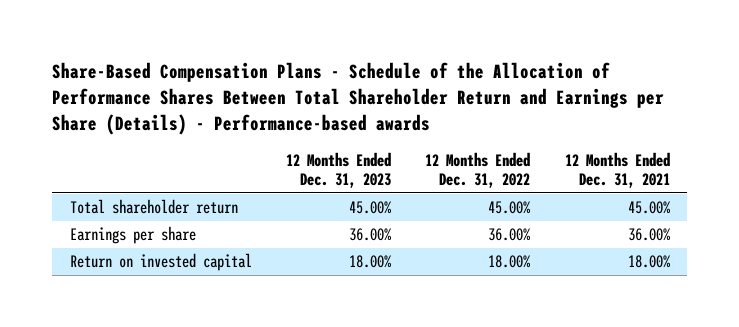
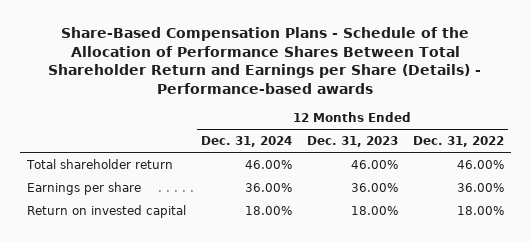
- | 12 Months Ended Dec. 31, 2023 | 12 Months Ended Dec. 31, 2022 | 12 Months Ended Dec. 31, 2021
+ | 12 Months Ended Dec. 31, 2024 | 12 Months Ended Dec. 31, 2023 | 12 Months Ended Dec. 31, 2022
- Total shareholder return | 45.00% | 45.00% | 45.00%
+ Total shareholder return | 46.00% | 46.00% | 46.00%

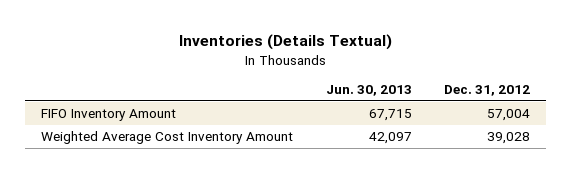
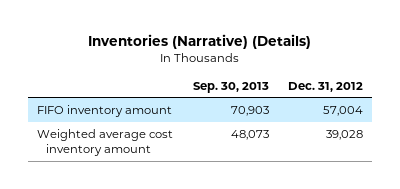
- Inventories (Details Textual)
+ Inventories (Narrative) (Details)
- | Jun. 30, 2013 | Dec. 31, 2012
+ | Sep. 30, 2013 | Dec. 31, 2012
- FIFO Inventory Amount | 67,715 | 57,004
- Weighted Average Cost Inventory Amount | 42,097 | 39,028
+ FIFO inventory amount | 70,903 | 57,004
+ Weighted average cost inventory amount | 48,073 | 39,028

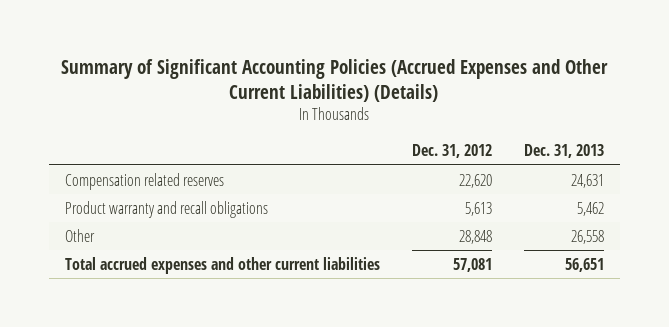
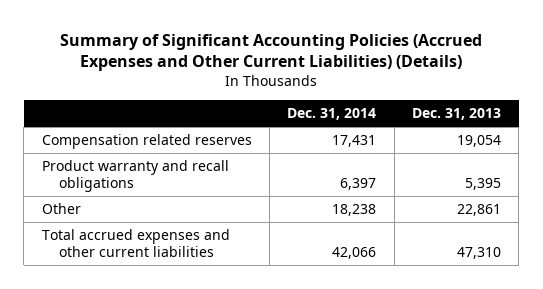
- | Dec. 31, 2012 | Dec. 31, 2013
+ | Dec. 31, 2014 | Dec. 31, 2013
- Compensation related reserves | 22,620 | 24,631
- Product warranty and recall obligations | 5,613 | 5,462
- Other | 28,848 | 26,558
- Total accrued expenses and other current liabilities | 57,081 | 56,651
+ Compensation related reserves | 17,431 | 19,054
+ Product warranty and recall obligations | 6,397 | 5,395
+ Other | 18,238 | 22,861
+ Total accrued expenses and other current liabilities | 42,066 | 47,310

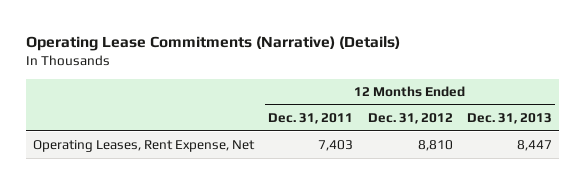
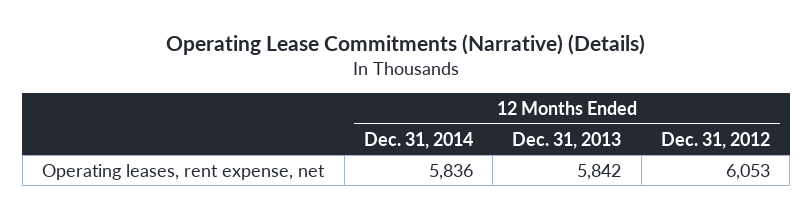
- | 12 Months Ended Dec. 31, 2011 | 12 Months Ended Dec. 31, 2012 | 12 Months Ended Dec. 31, 2013
+ | 12 Months Ended Dec. 31, 2014 | 12 Months Ended Dec. 31, 2013 | 12 Months Ended Dec. 31, 2012
- Operating Leases, Rent Expense, Net | 7,403 | 8,810 | 8,447
+ Operating leases, rent expense, net | 5,836 | 5,842 | 6,053

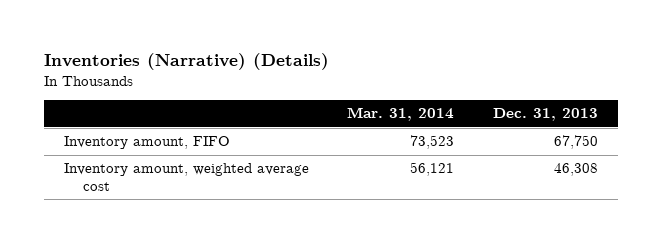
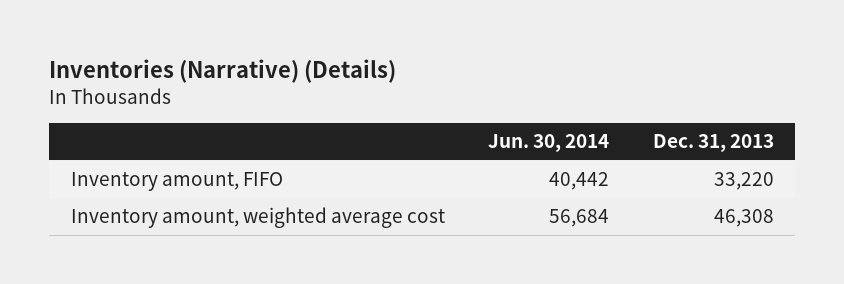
- | Mar. 31, 2014 | Dec. 31, 2013
+ | Jun. 30, 2014 | Dec. 31, 2013
- Inventory amount, FIFO | 73,523 | 67,750
+ Inventory amount, FIFO | 40,442 | 33,220

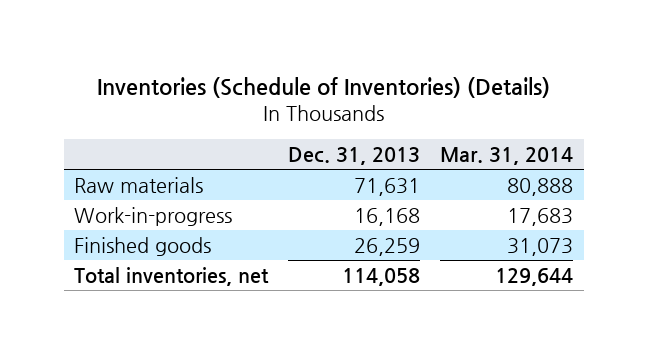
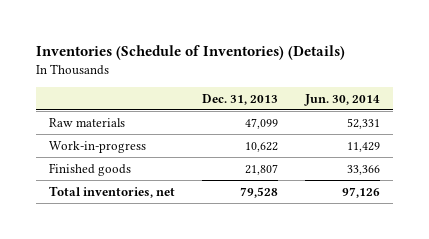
- | Dec. 31, 2013 | Mar. 31, 2014
+ | Dec. 31, 2013 | Jun. 30, 2014
- Raw materials | 71,631 | 80,888
- Work-in-progress | 16,168 | 17,683
- Finished goods | 26,259 | 31,073
- Total inventories, net | 114,058 | 129,644
+ Raw materials | 47,099 | 52,331
+ Work-in-progress | 10,622 | 11,429
+ Finished goods | 21,807 | 33,366
+ Total inventories, net | 79,528 | 97,126

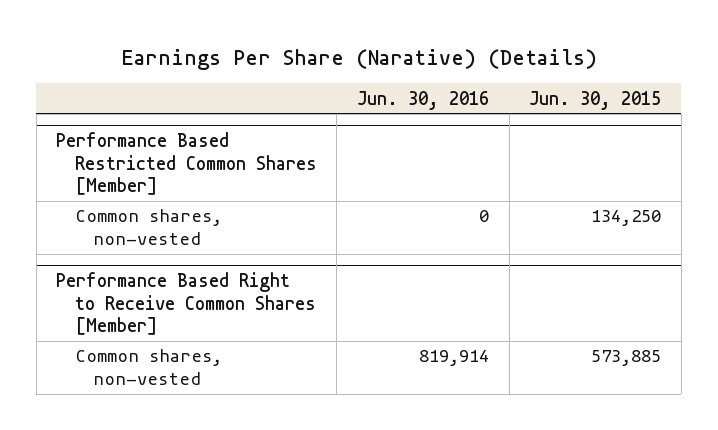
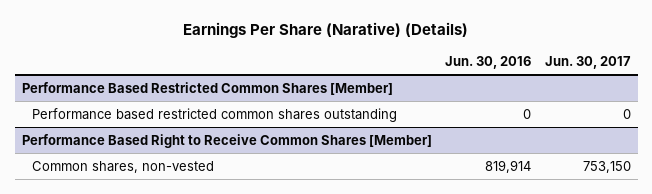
- | Jun. 30, 2016 | Jun. 30, 2015
+ | Jun. 30, 2016 | Jun. 30, 2017
@ Performance Based Restricted Common Shares [Member]
- Common shares, non-vested | 0 | 134,250
+ Performance based restricted common shares outstanding | 0 | 0

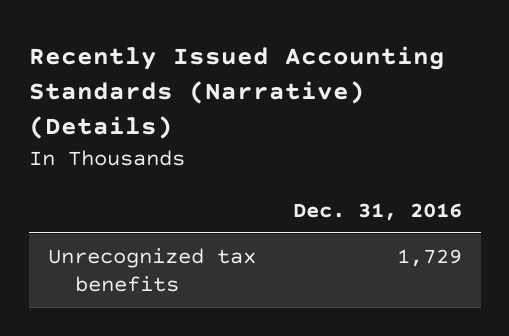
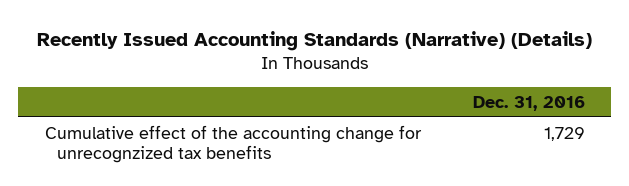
- Unrecognized tax benefits | 1,729
+ Cumulative effect of the accounting change for unrecognzized tax benefits | 1,729

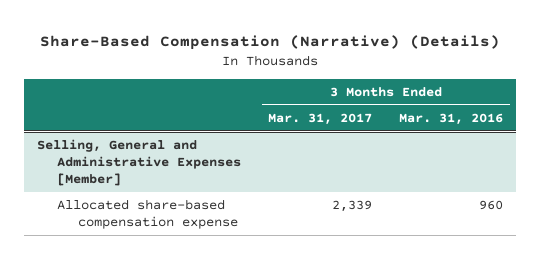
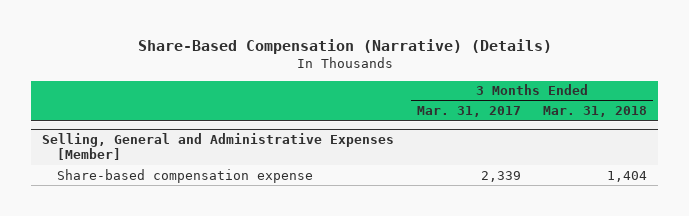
- | 3 Months Ended Mar. 31, 2017 | 3 Months Ended Mar. 31, 2016
+ | 3 Months Ended Mar. 31, 2017 | 3 Months Ended Mar. 31, 2018
@ Selling, General and Administrative Expenses [Member]
- Allocated share-based compensation expense | 2,339 | 960
+ Share-based compensation expense | 2,339 | 1,404

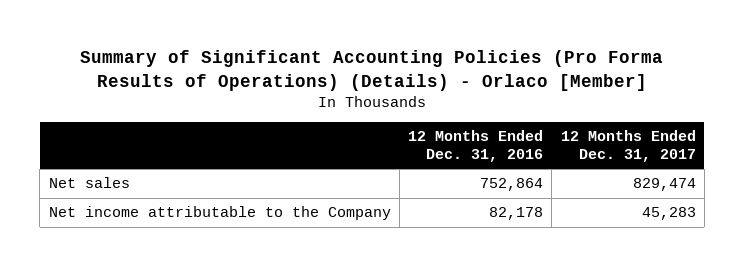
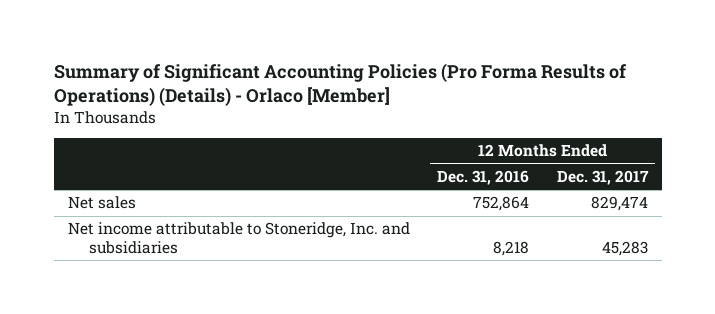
- Net income attributable to the Company | 82,178 | 45,283
+ Net income attributable to Stoneridge, Inc. and subsidiaries | 8,218 | 45,283

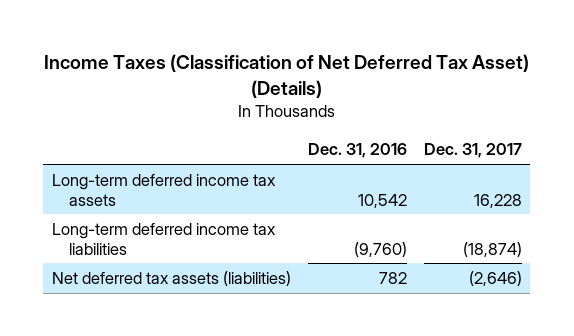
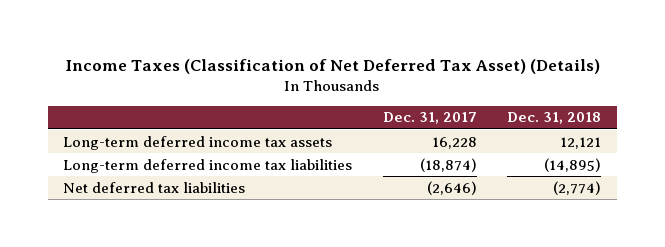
- | Dec. 31, 2016 | Dec. 31, 2017
+ | Dec. 31, 2017 | Dec. 31, 2018
- Net deferred tax assets (liabilities) | 782 | (2,646)
+ Net deferred tax liabilities | (2,646) | (2,774)

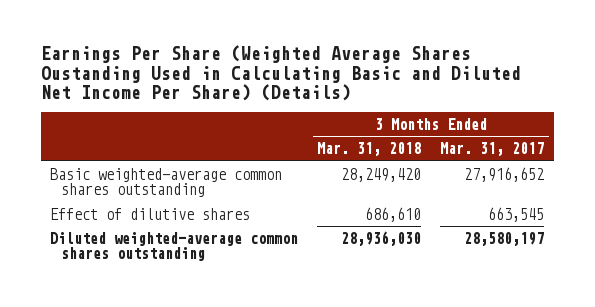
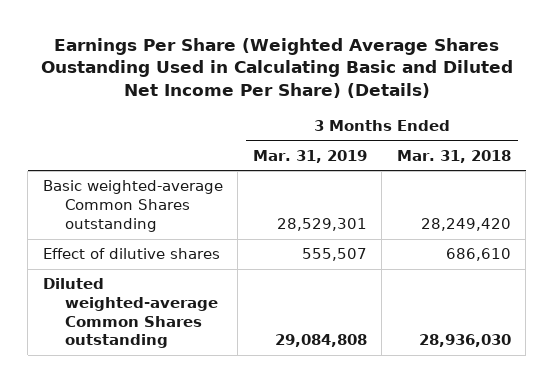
- | 3 Months Ended Mar. 31, 2018 | 3 Months Ended Mar. 31, 2017
+ | 3 Months Ended Mar. 31, 2019 | 3 Months Ended Mar. 31, 2018
- Basic weighted-average common shares outstanding | 28,249,420 | 27,916,652
+ Basic weighted-average Common Shares outstanding | 28,529,301 | 28,249,420
- Diluted weighted-average common shares outstanding | 28,936,030 | 28,580,197
+ Diluted weighted-average Common Shares outstanding | 29,084,808 | 28,936,030

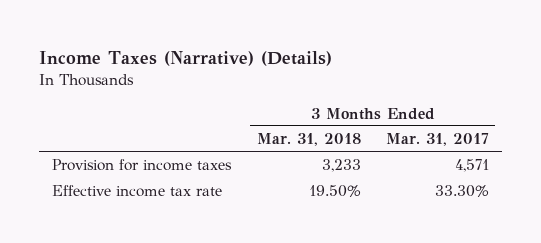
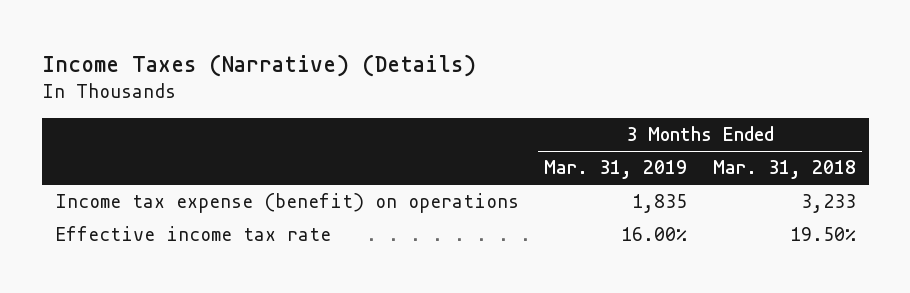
- | 3 Months Ended Mar. 31, 2018 | 3 Months Ended Mar. 31, 2017
+ | 3 Months Ended Mar. 31, 2019 | 3 Months Ended Mar. 31, 2018
- Provision for income taxes | 3,233 | 4,571
+ Income tax expense (benefit) on operations | 1,835 | 3,233

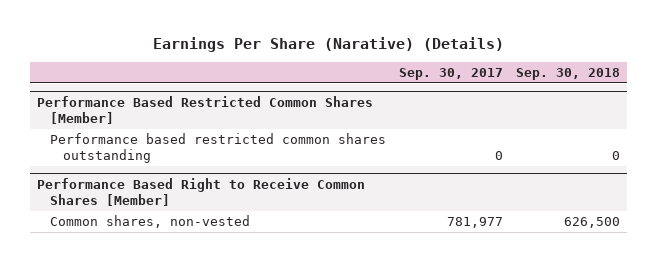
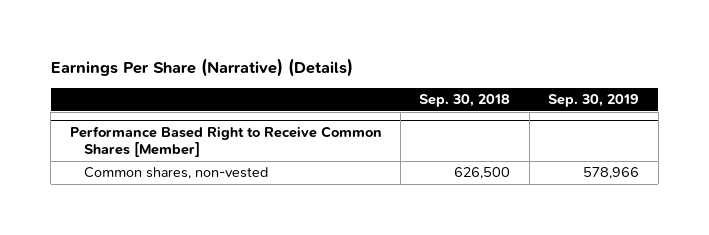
- Earnings Per Share (Narative) (Details)
+ Earnings Per Share (Narrative) (Details)
- | Sep. 30, 2017 | Sep. 30, 2018
+ | Sep. 30, 2018 | Sep. 30, 2019
- Performance Based Restricted Common Shares [Member]
- Performance based restricted common shares outstanding | 0 | 0

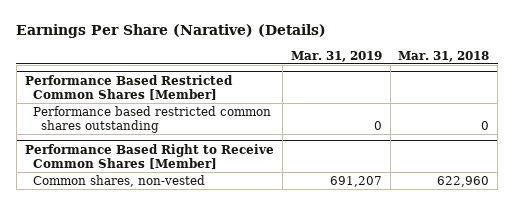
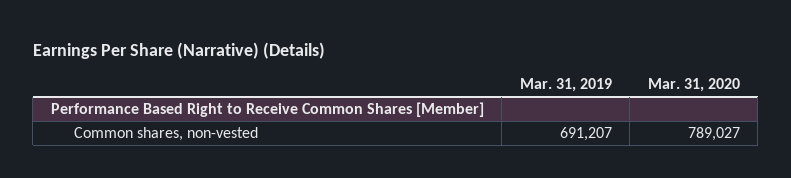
- Earnings Per Share (Narative) (Details)
+ Earnings Per Share (Narrative) (Details)
- | Mar. 31, 2019 | Mar. 31, 2018
+ | Mar. 31, 2019 | Mar. 31, 2020
- Performance Based Restricted Common Shares [Member]
- Performance based restricted common shares outstanding | 0 | 0

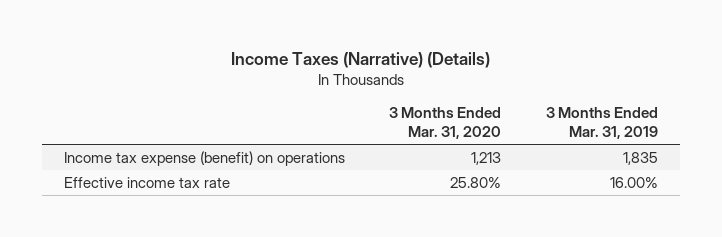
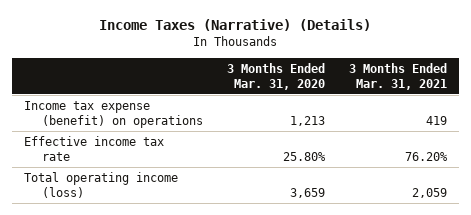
- | 3 Months Ended Mar. 31, 2020 | 3 Months Ended Mar. 31, 2019
+ | 3 Months Ended Mar. 31, 2020 | 3 Months Ended Mar. 31, 2021
+ Total operating income (loss) | 3,659 | 2,059

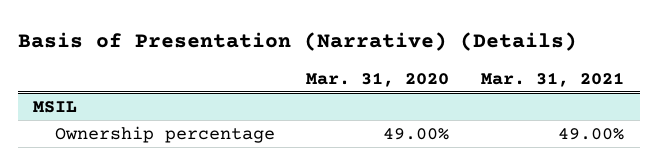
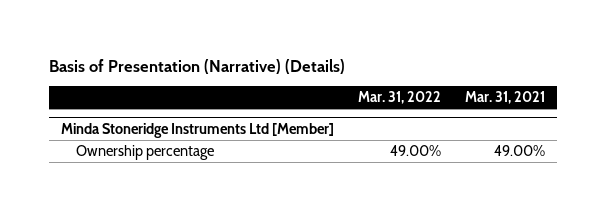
- | Mar. 31, 2020 | Mar. 31, 2021
+ | Mar. 31, 2022 | Mar. 31, 2021
- MSIL
+ Minda Stoneridge Instruments Ltd [Member]

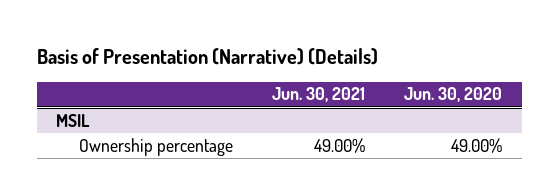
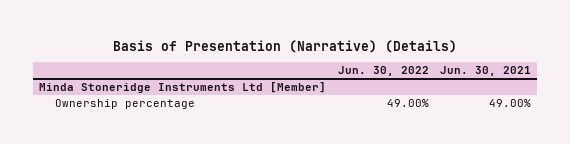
- | Jun. 30, 2021 | Jun. 30, 2020
+ | Jun. 30, 2022 | Jun. 30, 2021
- MSIL
+ Minda Stoneridge Instruments Ltd [Member]

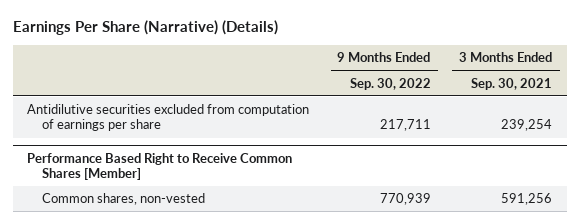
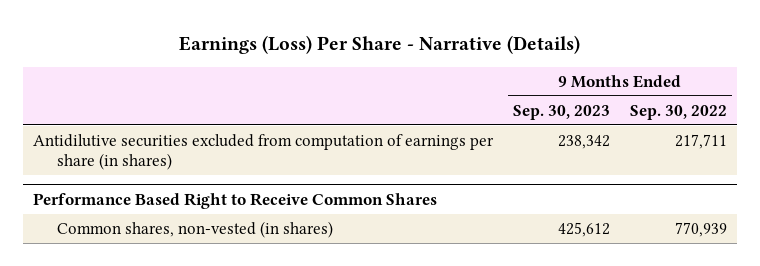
- Earnings Per Share (Narrative) (Details)
+ Earnings (Loss) Per Share - Narrative (Details)
- | 9 Months Ended Sep. 30, 2022 | 3 Months Ended Sep. 30, 2021
+ | 9 Months Ended Sep. 30, 2023 | 9 Months Ended Sep. 30, 2022
- Antidilutive securities excluded from computation of earnings per share | 217,711 | 239,254
- Performance Based Right to Receive Common Shares [Member]
- Common shares, non-vested | 770,939 | 591,256
+ Antidilutive securities excluded from computation of earnings per share (in shares) | 238,342 | 217,711
+ Performance Based Right to Receive Common Shares
+ Common shares, non-vested (in shares) | 425,612 | 770,939

